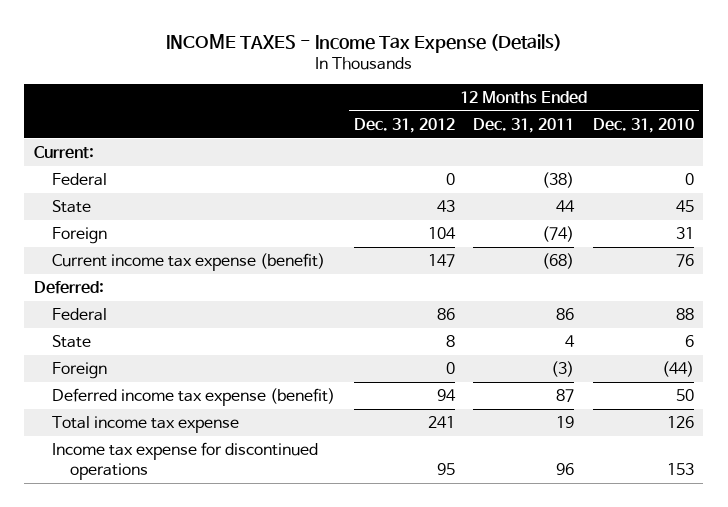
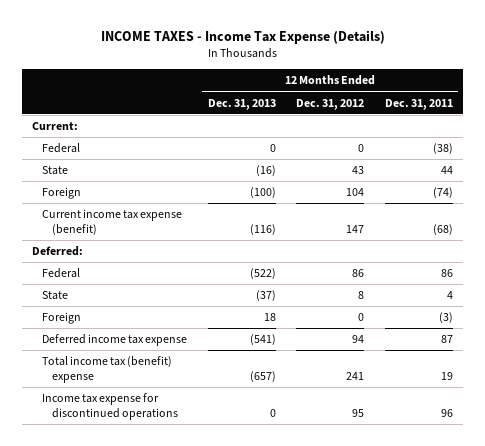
- | 12 Months Ended Dec. 31, 2012 | 12 Months Ended Dec. 31, 2011 | 12 Months Ended Dec. 31, 2010
+ | 12 Months Ended Dec. 31, 2013 | 12 Months Ended Dec. 31, 2012 | 12 Months Ended Dec. 31, 2011
- Deferred income tax expense (benefit) | 94 | 87 | 50
- Total income tax expense | 241 | 19 | 126
+ Deferred income tax expense | (541) | 94 | 87
+ Total income tax (benefit) expense | (657) | 241 | 19

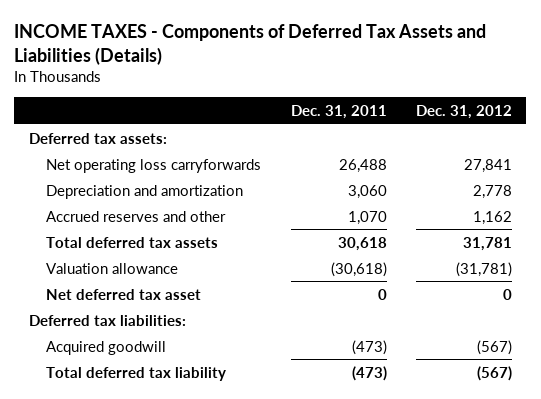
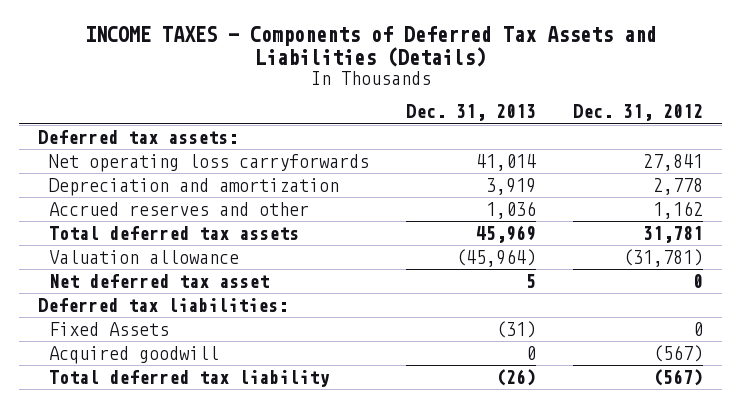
- | Dec. 31, 2011 | Dec. 31, 2012
+ | Dec. 31, 2013 | Dec. 31, 2012
+ Fixed Assets | (31) | 0

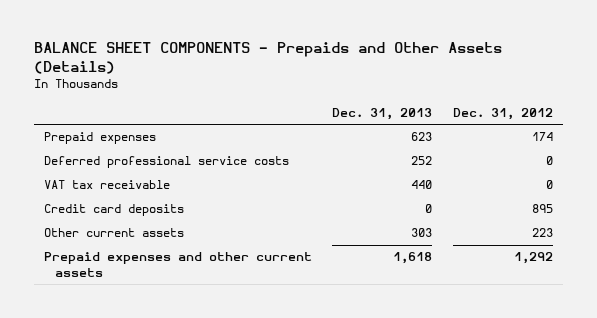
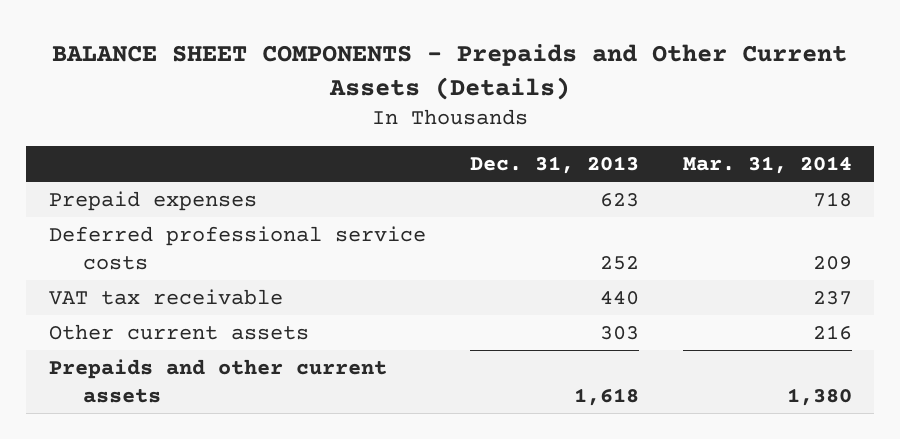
- BALANCE SHEET COMPONENTS - Prepaids and Other Assets (Details)
+ BALANCE SHEET COMPONENTS - Prepaids and Other Current Assets (Details)
- | Dec. 31, 2013 | Dec. 31, 2012
+ | Dec. 31, 2013 | Mar. 31, 2014
- Credit card deposits | 0 | 895
- Prepaid expenses and other current assets | 1,618 | 1,292
+ Prepaids and other current assets | 1,618 | 1,380

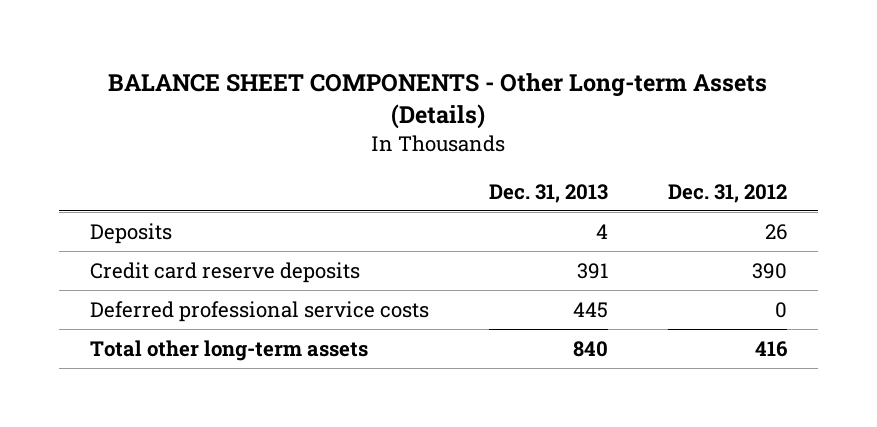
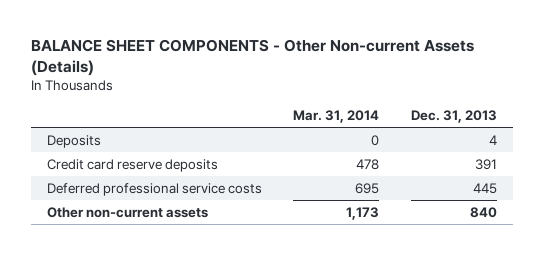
- BALANCE SHEET COMPONENTS - Other Long-term Assets (Details)
+ BALANCE SHEET COMPONENTS - Other Non-current Assets (Details)
- | Dec. 31, 2013 | Dec. 31, 2012
+ | Mar. 31, 2014 | Dec. 31, 2013
- Total other long-term assets | 840 | 416
+ Other non-current assets | 1,173 | 840

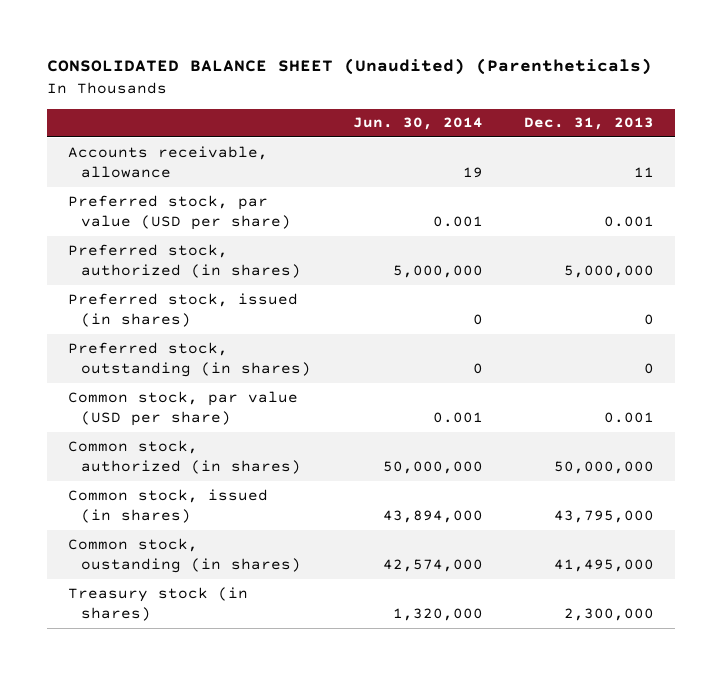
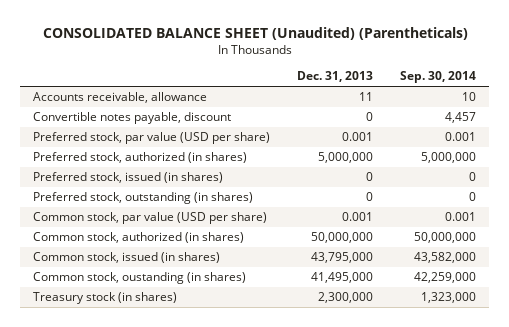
- | Jun. 30, 2014 | Dec. 31, 2013
+ | Dec. 31, 2013 | Sep. 30, 2014
+ Convertible notes payable, discount | 0 | 4,457

